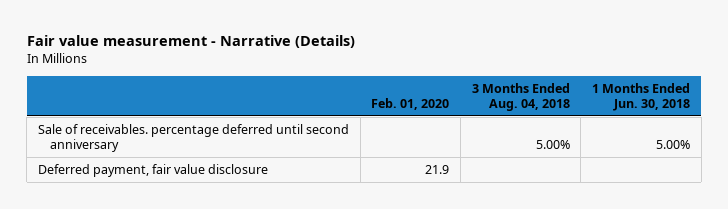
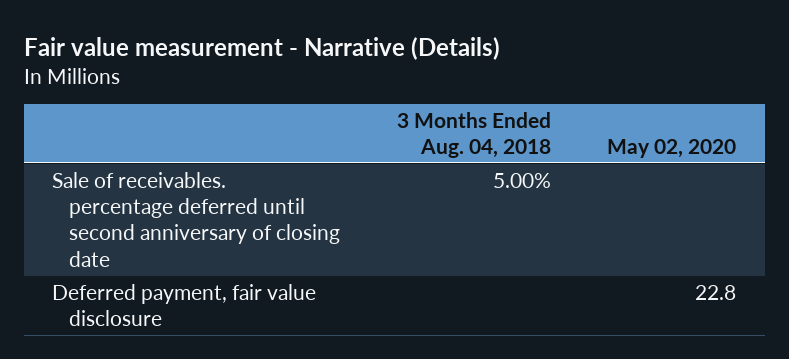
- | Feb. 01, 2020 | 3 Months Ended Aug. 04, 2018 | 1 Months Ended Jun. 30, 2018
+ | 3 Months Ended Aug. 04, 2018 | May 02, 2020
- Sale of receivables. percentage deferred until second anniversary | | 5.00% | 5.00%
+ Sale of receivables. percentage deferred until second anniversary of closing date | 5.00% |

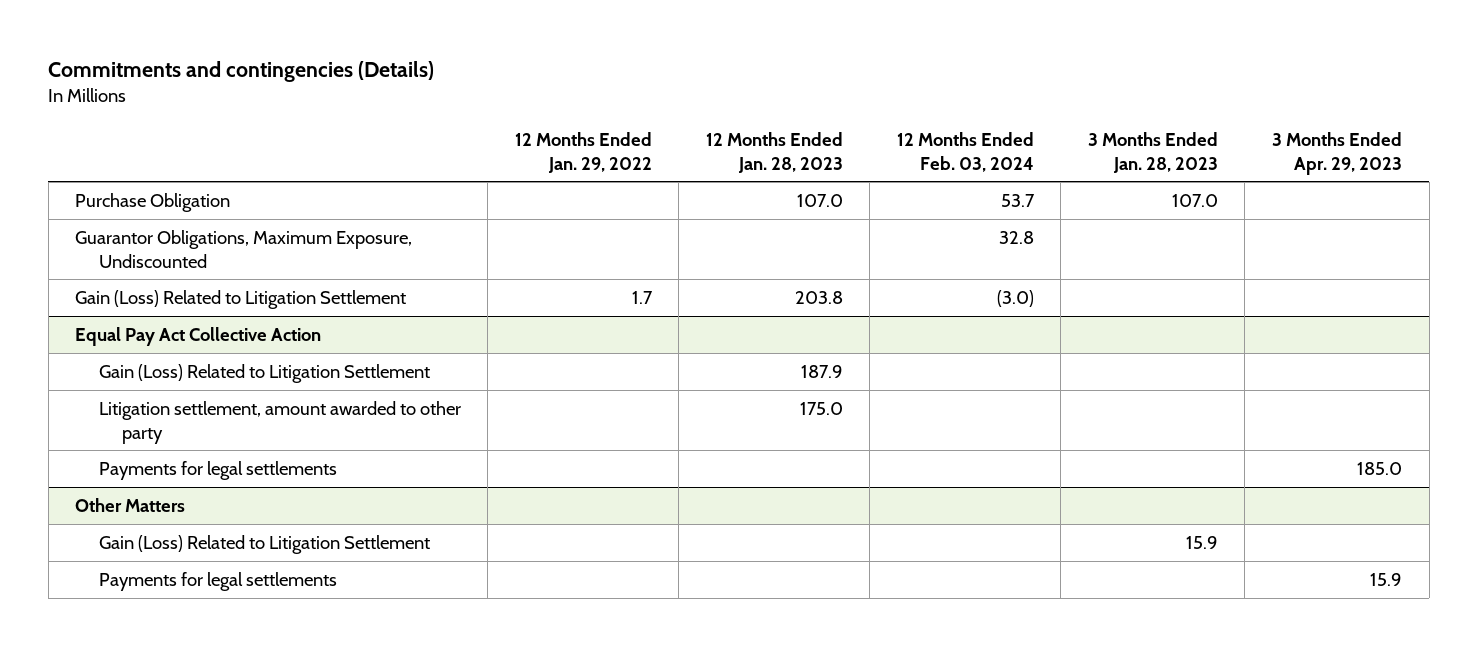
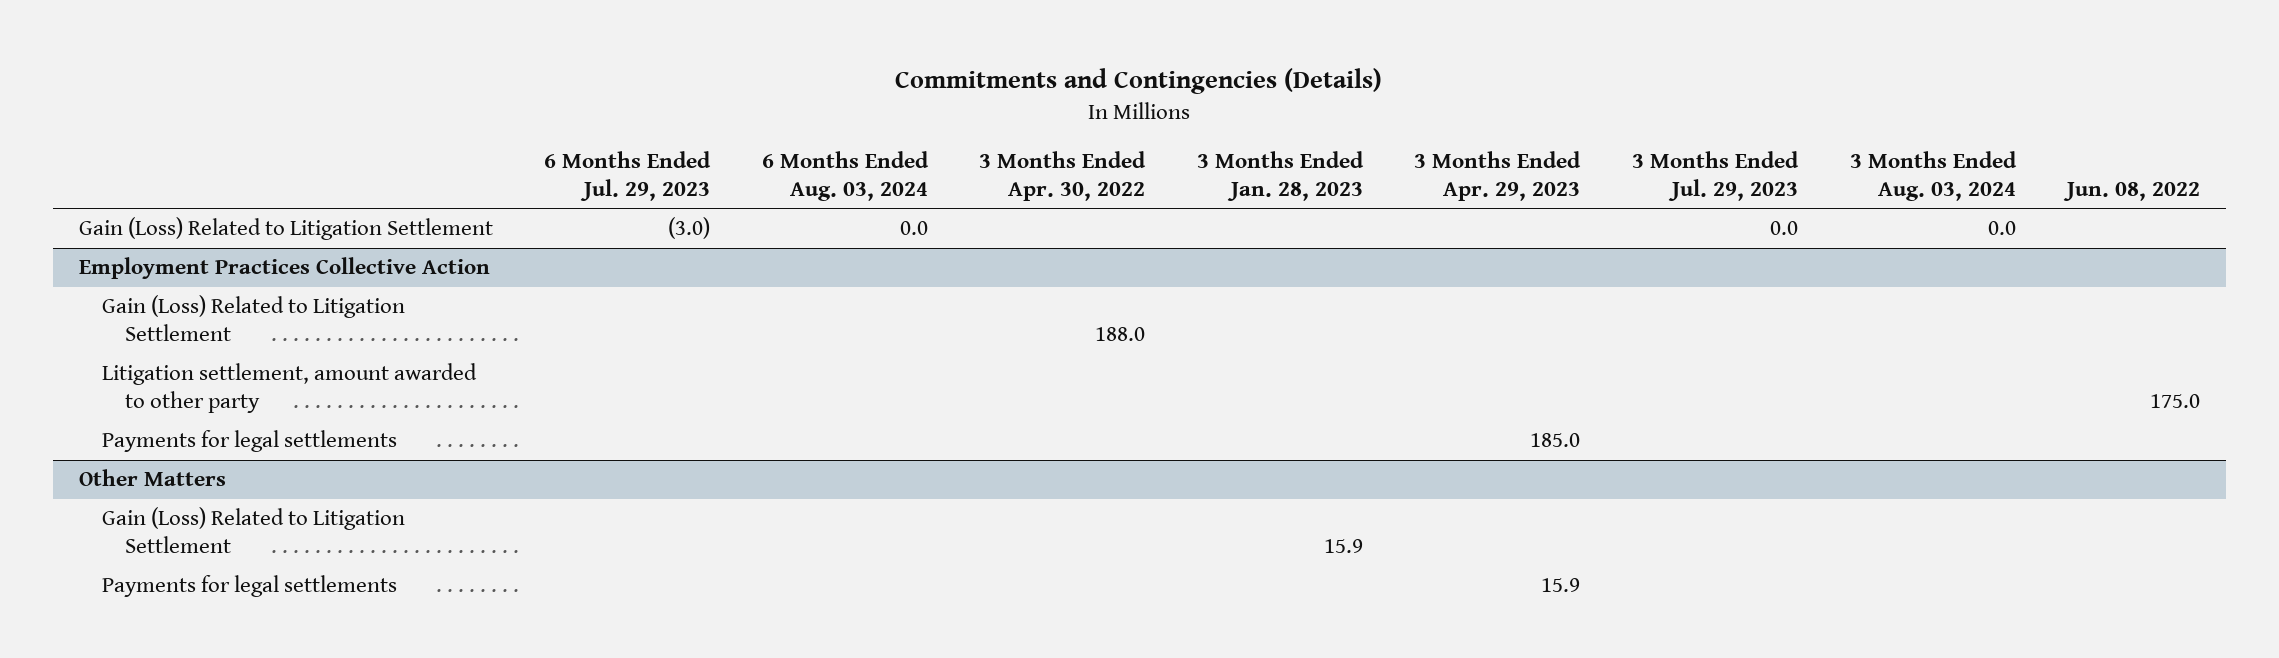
- Commitments and contingencies (Details)
+ Commitments and Contingencies (Details)
- | 12 Months Ended Jan. 29, 2022 | 12 Months Ended Jan. 28, 2023 | 12 Months Ended Feb. 03, 2024 | 3 Months Ended Jan. 28, 2023 | 3 Months Ended Apr. 29, 2023
+ | 6 Months Ended Jul. 29, 2023 | 6 Months Ended Aug. 03, 2024 | 3 Months Ended Apr. 30, 2022 | 3 Months Ended Jan. 28, 2023 | 3 Months Ended Apr. 29, 2023 | 3 Months Ended Jul. 29, 2023 | 3 Months Ended Aug. 03, 2024 | Jun. 08, 2022
- Purchase Obligation | | 107.0 | 53.7 | 107.0 |
- Guarantor Obligations, Maximum Exposure, Undiscounted | | | 32.8 | |
- Equal Pay Act Collective Action
+ Employment Practices Collective Action

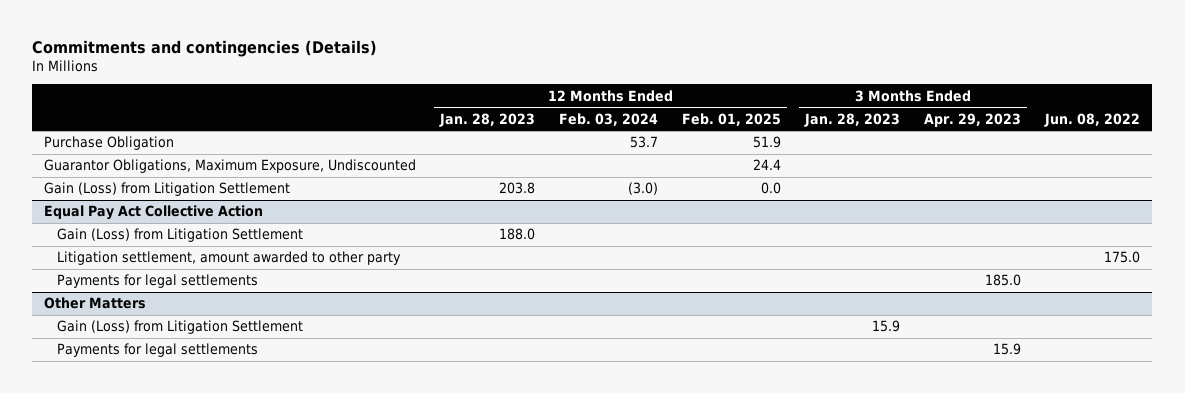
- Commitments and Contingencies (Details)
+ Commitments and contingencies (Details)
- | 6 Months Ended Jul. 29, 2023 | 6 Months Ended Aug. 03, 2024 | 3 Months Ended Apr. 30, 2022 | 3 Months Ended Jan. 28, 2023 | 3 Months Ended Apr. 29, 2023 | 3 Months Ended Jul. 29, 2023 | 3 Months Ended Aug. 03, 2024 | Jun. 08, 2022
+ | 12 Months Ended Jan. 28, 2023 | 12 Months Ended Feb. 03, 2024 | 12 Months Ended Feb. 01, 2025 | 3 Months Ended Jan. 28, 2023 | 3 Months Ended Apr. 29, 2023 | Jun. 08, 2022
- Gain (Loss) Related to Litigation Settlement | (3.0) | 0.0 | | | | 0.0 | 0.0 |
- Employment Practices Collective Action
- Gain (Loss) Related to Litigation Settlement | | | 188.0 | | | | |
+ Purchase Obligation | | 53.7 | 51.9 | | |
+ Guarantor Obligations, Maximum Exposure, Undiscounted | | | 24.4 | | |
+ Gain (Loss) from Litigation Settlement | 203.8 | (3.0) | 0.0 | | |
+ Equal Pay Act Collective Action
+ Gain (Loss) from Litigation Settlement | 188.0 | | | | |
@ Other Matters
- Gain (Loss) Related to Litigation Settlement | | | | 15.9 | | | |
+ Gain (Loss) from Litigation Settlement | | | | 15.9 | |

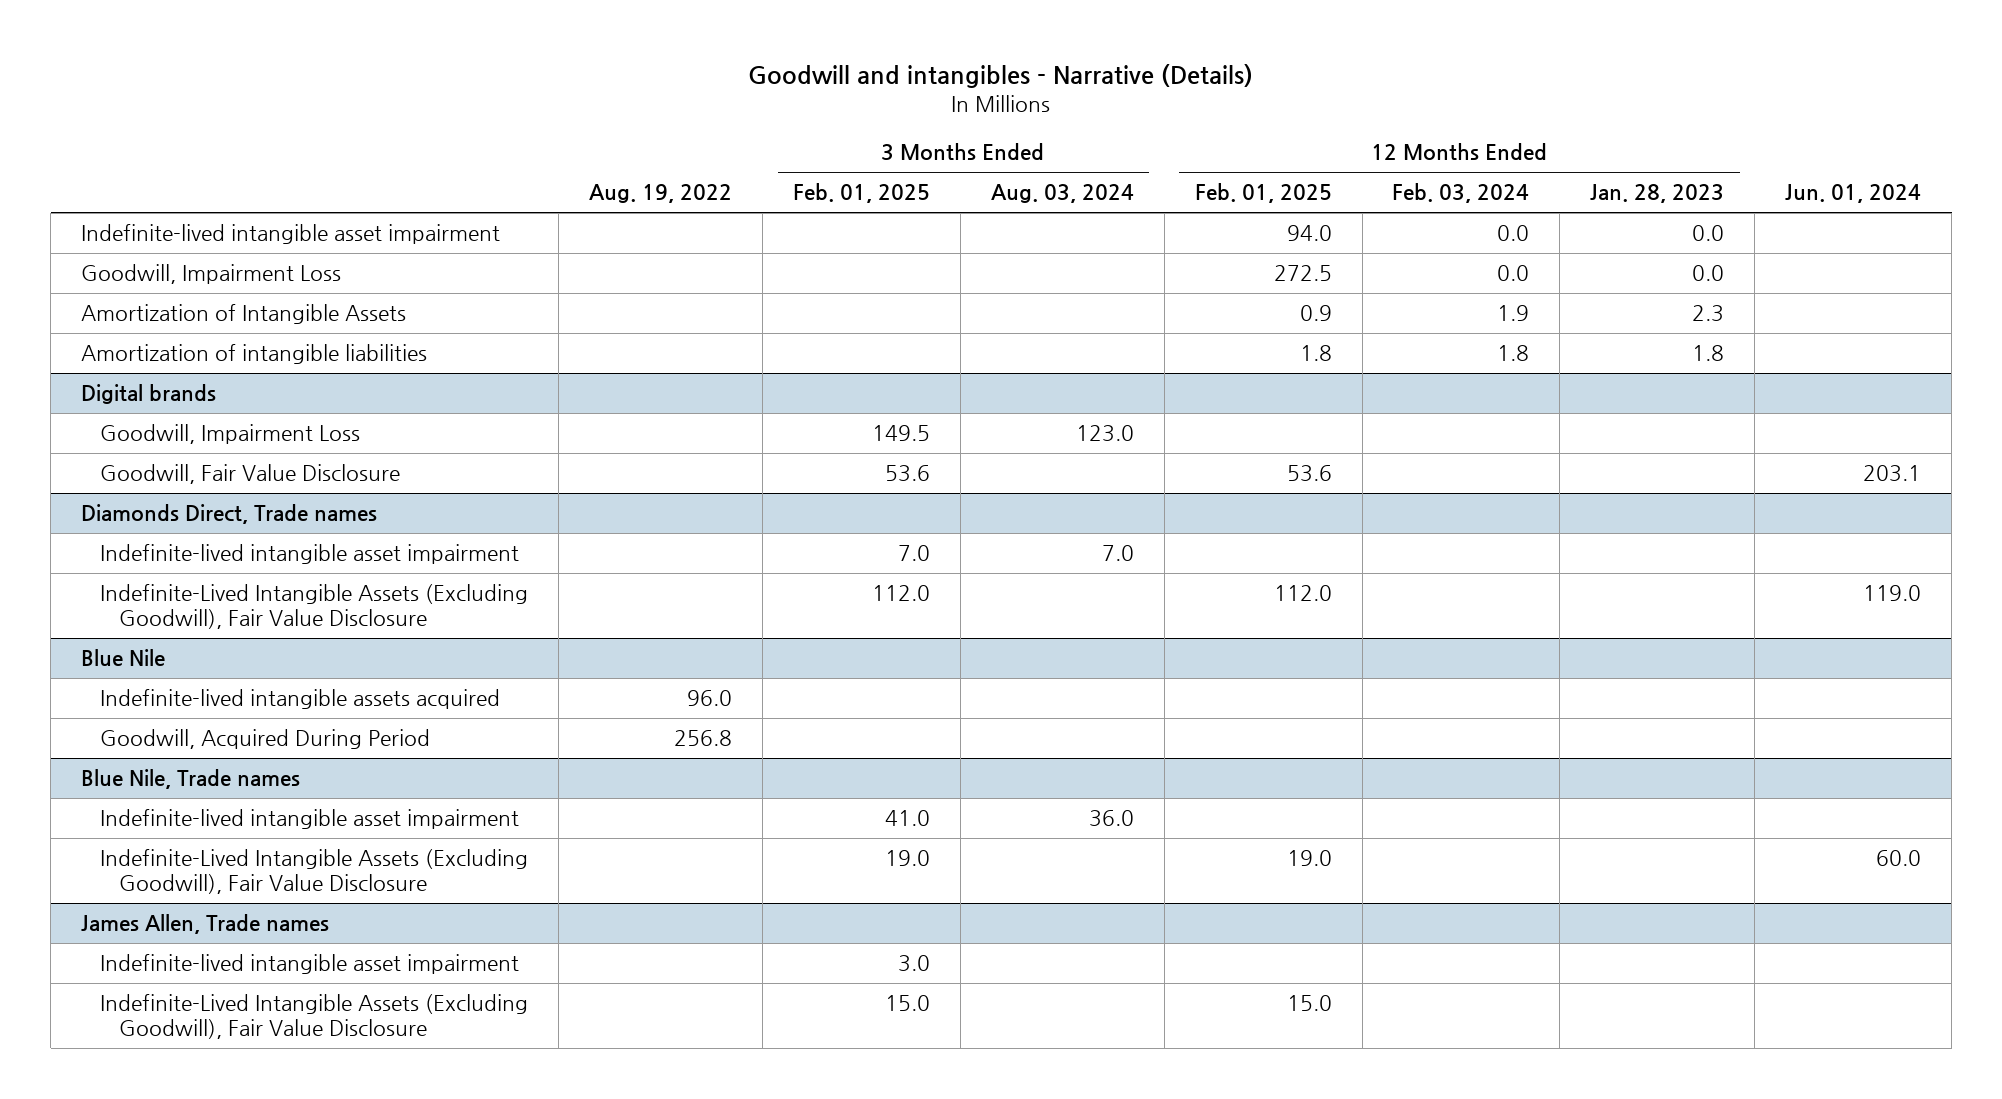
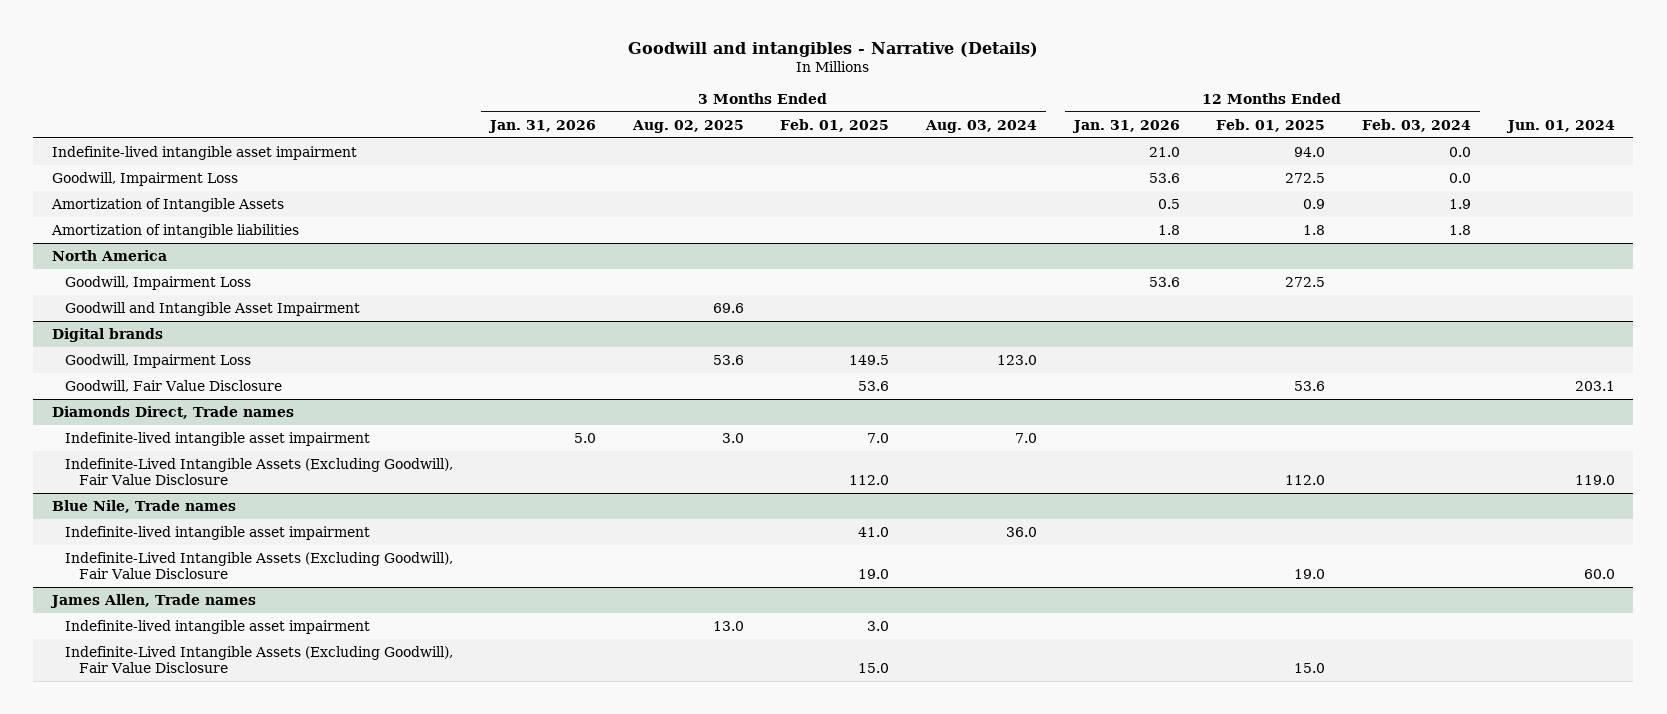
- | Aug. 19, 2022 | 3 Months Ended Feb. 01, 2025 | 3 Months Ended Aug. 03, 2024 | 12 Months Ended Feb. 01, 2025 | 12 Months Ended Feb. 03, 2024 | 12 Months Ended Jan. 28, 2023 | Jun. 01, 2024
+ | 3 Months Ended Jan. 31, 2026 | 3 Months Ended Aug. 02, 2025 | 3 Months Ended Feb. 01, 2025 | 3 Months Ended Aug. 03, 2024 | 12 Months Ended Jan. 31, 2026 | 12 Months Ended Feb. 01, 2025 | 12 Months Ended Feb. 03, 2024 | Jun. 01, 2024
+ North America
+ Goodwill, Impairment Loss | | | | | 53.6 | 272.5 | |
+ Goodwill and Intangible Asset Impairment | | 69.6 | | | | | |
- Blue Nile
- Indefinite-lived intangible assets acquired | 96.0 | | | | | |
- Goodwill, Acquired During Period | 256.8 | | | | | |

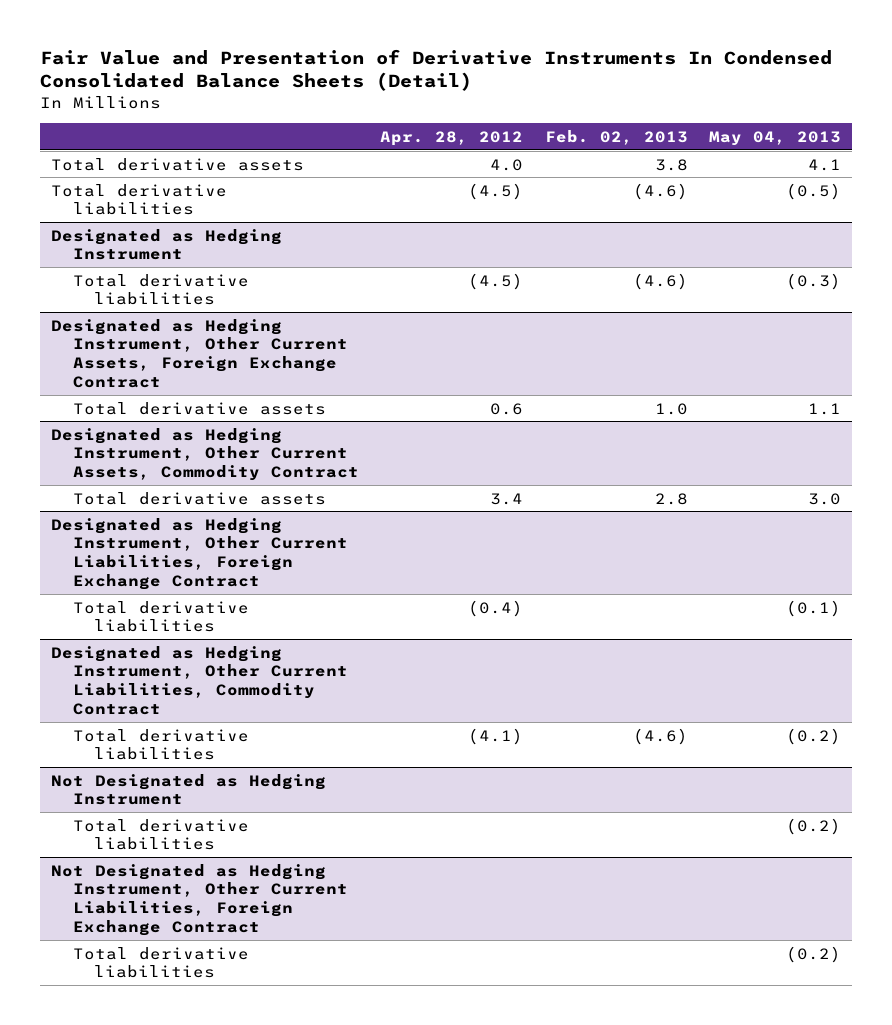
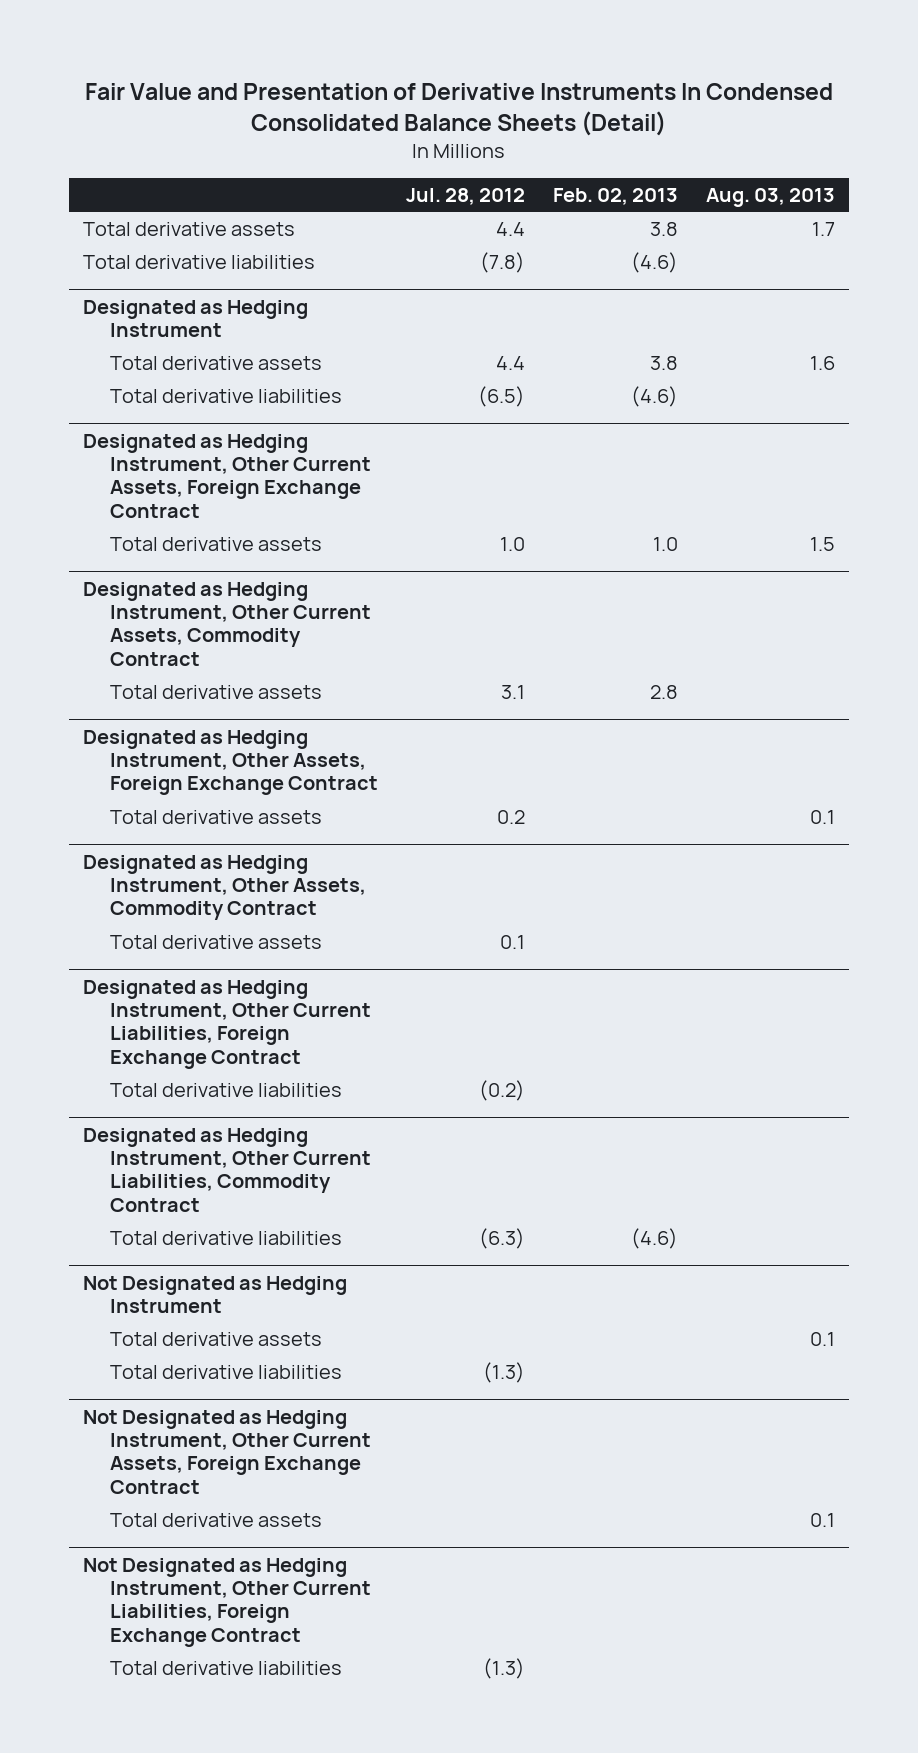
- | Apr. 28, 2012 | Feb. 02, 2013 | May 04, 2013
+ | Jul. 28, 2012 | Feb. 02, 2013 | Aug. 03, 2013
@ Designated as Hedging Instrument
+ Total derivative assets | 4.4 | 3.8 | 1.6
+ Designated as Hedging Instrument, Other Assets, Foreign Exchange Contract
+ Total derivative assets | 0.2 | | 0.1
+ Designated as Hedging Instrument, Other Assets, Commodity Contract
+ Total derivative assets | 0.1 | |
@ Not Designated as Hedging Instrument
+ Total derivative assets | | | 0.1
+ Not Designated as Hedging Instrument, Other Current Assets, Foreign Exchange Contract
+ Total derivative assets | | | 0.1

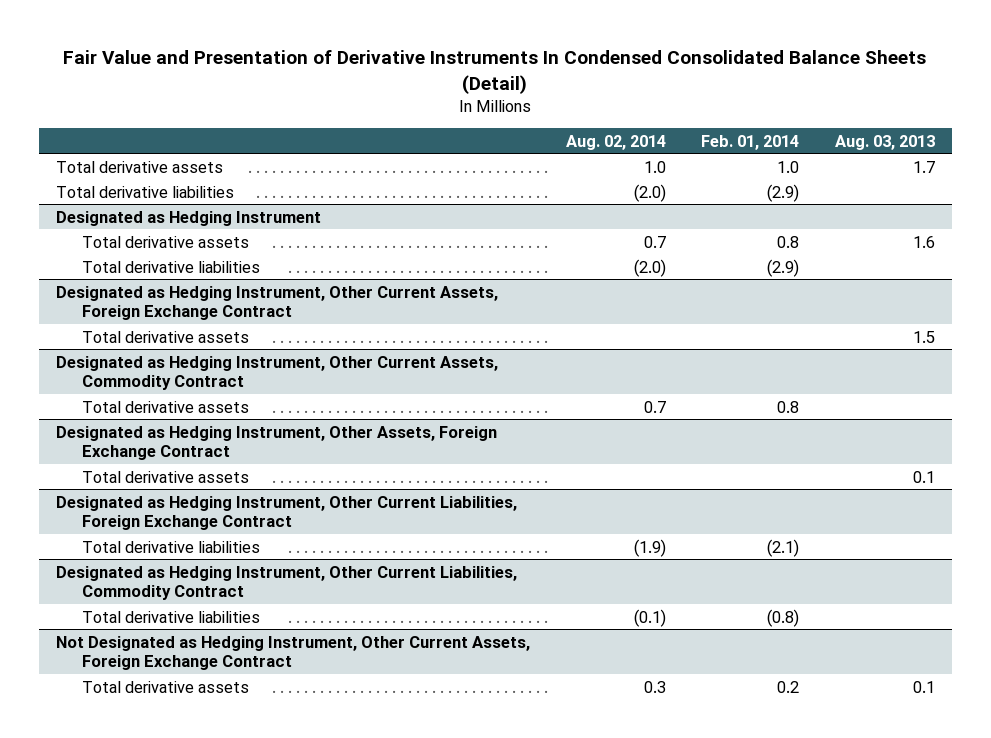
- | Jul. 28, 2012 | Feb. 02, 2013 | Aug. 03, 2013
+ | Aug. 02, 2014 | Feb. 01, 2014 | Aug. 03, 2013
- Designated as Hedging Instrument, Other Assets, Commodity Contract
- Total derivative assets | 0.1 | |
- Not Designated as Hedging Instrument
- Total derivative assets | | | 0.1
- Total derivative liabilities | (1.3) | |
- Not Designated as Hedging Instrument, Other Current Liabilities, Foreign Exchange Contract
- Total derivative liabilities | (1.3) | |

